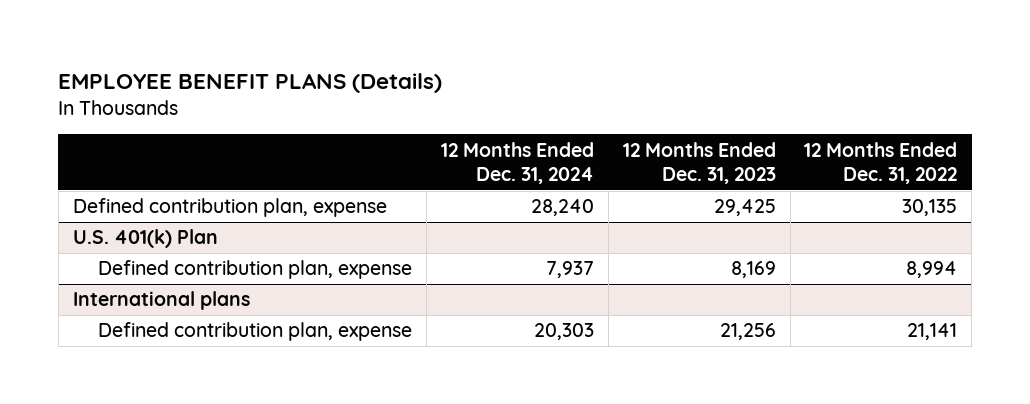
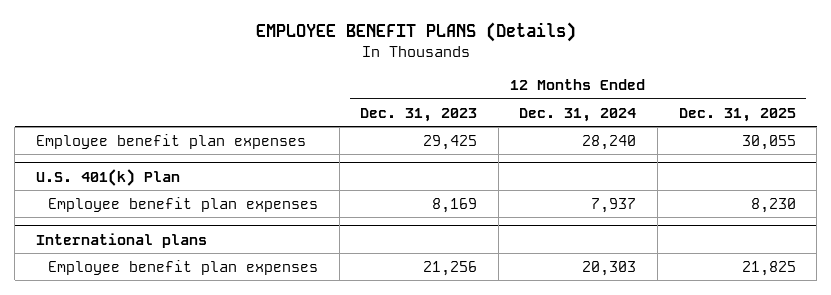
- | 12 Months Ended Dec. 31, 2024 | 12 Months Ended Dec. 31, 2023 | 12 Months Ended Dec. 31, 2022
+ | 12 Months Ended Dec. 31, 2023 | 12 Months Ended Dec. 31, 2024 | 12 Months Ended Dec. 31, 2025
- Defined contribution plan, expense | 28,240 | 29,425 | 30,135
+ Employee benefit plan expenses | 29,425 | 28,240 | 30,055
@ U.S. 401(k) Plan
- Defined contribution plan, expense | 7,937 | 8,169 | 8,994
+ Employee benefit plan expenses | 8,169 | 7,937 | 8,230
@ International plans
- Defined contribution plan, expense | 20,303 | 21,256 | 21,141
+ Employee benefit plan expenses | 21,256 | 20,303 | 21,825

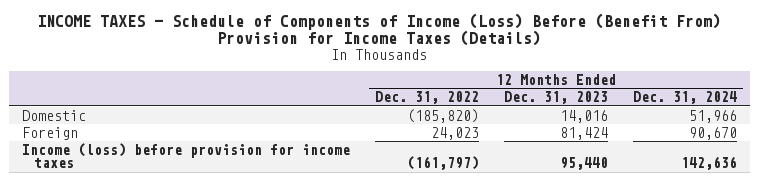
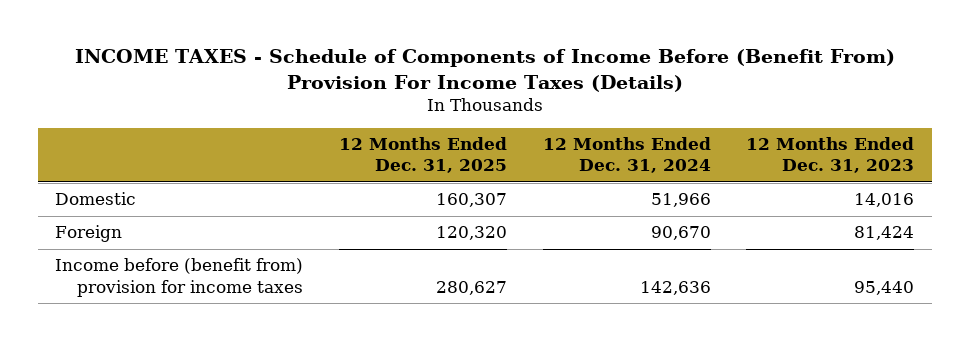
- INCOME TAXES - Schedule of Components of Income (Loss) Before (Benefit From) Provision for Income Taxes (Details)
+ INCOME TAXES - Schedule of Components of Income Before (Benefit From) Provision For Income Taxes (Details)
- | 12 Months Ended Dec. 31, 2022 | 12 Months Ended Dec. 31, 2023 | 12 Months Ended Dec. 31, 2024
+ | 12 Months Ended Dec. 31, 2025 | 12 Months Ended Dec. 31, 2024 | 12 Months Ended Dec. 31, 2023
- Income (loss) before provision for income taxes | (161,797) | 95,440 | 142,636
+ Income before (benefit from) provision for income taxes | 280,627 | 142,636 | 95,440

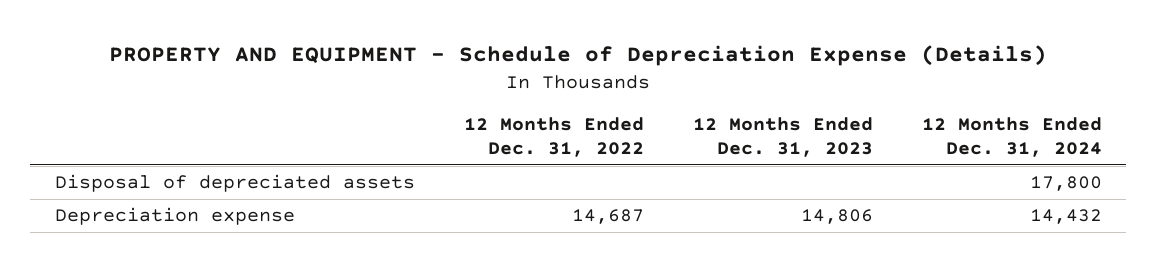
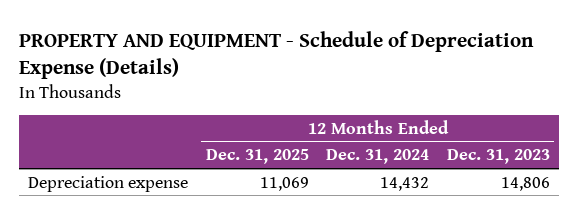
- | 12 Months Ended Dec. 31, 2022 | 12 Months Ended Dec. 31, 2023 | 12 Months Ended Dec. 31, 2024
+ | 12 Months Ended Dec. 31, 2025 | 12 Months Ended Dec. 31, 2024 | 12 Months Ended Dec. 31, 2023
- Disposal of depreciated assets | | | 17,800

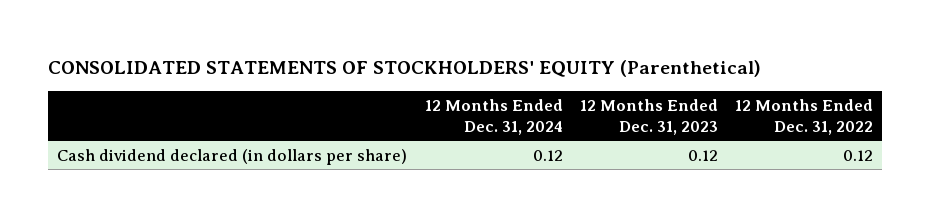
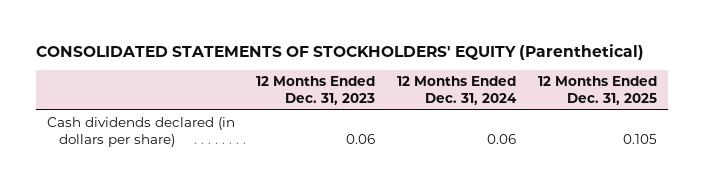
- | 12 Months Ended Dec. 31, 2024 | 12 Months Ended Dec. 31, 2023 | 12 Months Ended Dec. 31, 2022
+ | 12 Months Ended Dec. 31, 2023 | 12 Months Ended Dec. 31, 2024 | 12 Months Ended Dec. 31, 2025
- Cash dividend declared (in dollars per share) | 0.12 | 0.12 | 0.12
+ Cash dividends declared (in dollars per share) | 0.06 | 0.06 | 0.105

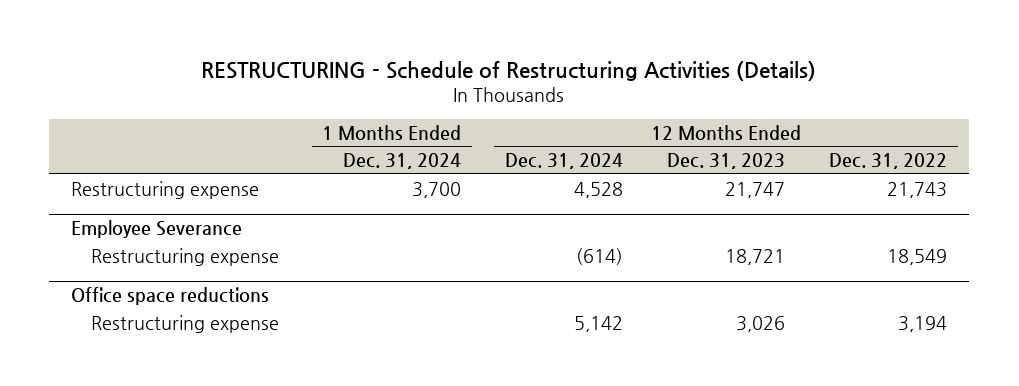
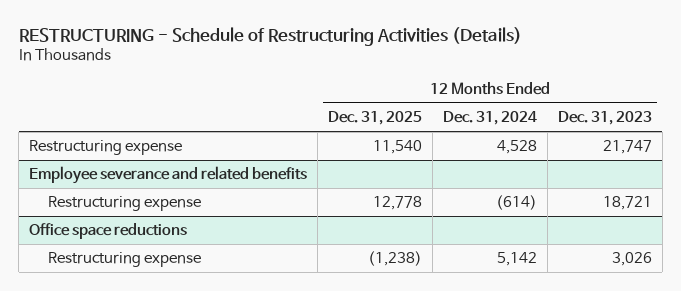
- | 1 Months Ended Dec. 31, 2024 | 12 Months Ended Dec. 31, 2024 | 12 Months Ended Dec. 31, 2023 | 12 Months Ended Dec. 31, 2022
+ | 12 Months Ended Dec. 31, 2025 | 12 Months Ended Dec. 31, 2024 | 12 Months Ended Dec. 31, 2023
- Employee Severance
+ Employee severance and related benefits

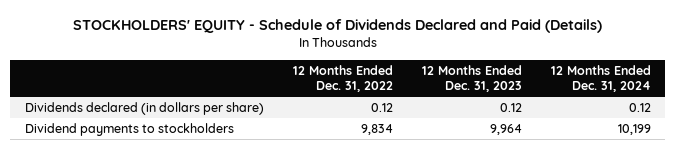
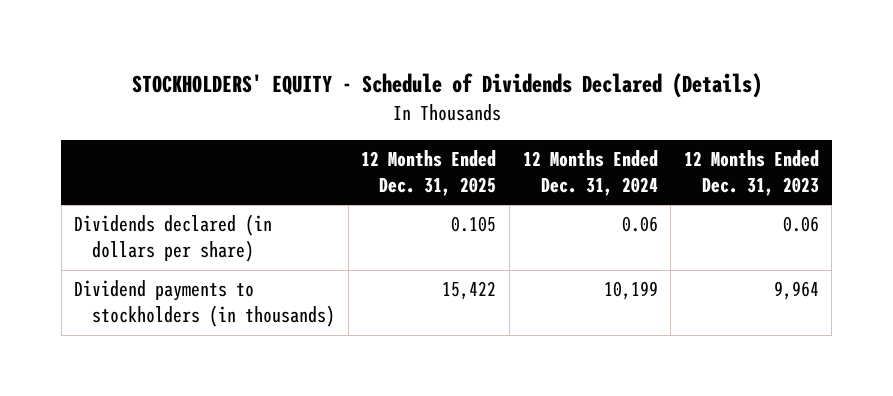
- STOCKHOLDERS' EQUITY - Schedule of Dividends Declared and Paid (Details)
+ STOCKHOLDERS' EQUITY - Schedule of Dividends Declared (Details)
- | 12 Months Ended Dec. 31, 2022 | 12 Months Ended Dec. 31, 2023 | 12 Months Ended Dec. 31, 2024
+ | 12 Months Ended Dec. 31, 2025 | 12 Months Ended Dec. 31, 2024 | 12 Months Ended Dec. 31, 2023
- Dividends declared (in dollars per share) | 0.12 | 0.12 | 0.12
- Dividend payments to stockholders | 9,834 | 9,964 | 10,199
+ Dividends declared (in dollars per share) | 0.105 | 0.06 | 0.06
+ Dividend payments to stockholders (in thousands) | 15,422 | 10,199 | 9,964

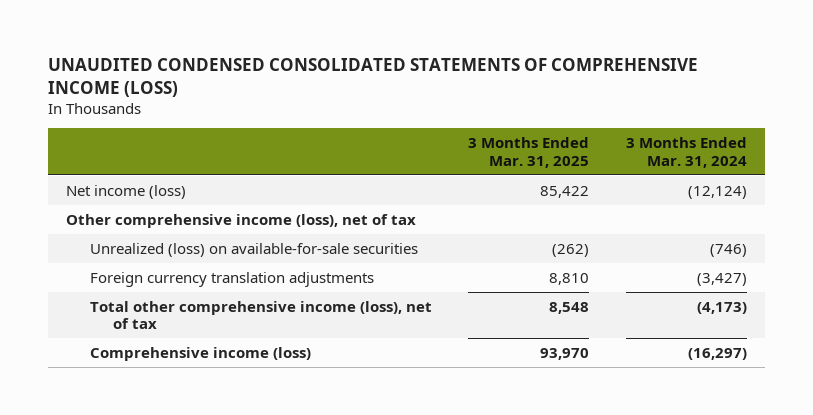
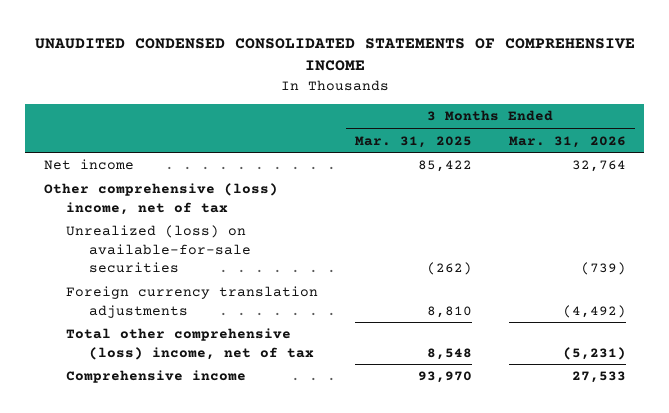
- UNAUDITED CONDENSED CONSOLIDATED STATEMENTS OF COMPREHENSIVE INCOME (LOSS)
+ UNAUDITED CONDENSED CONSOLIDATED STATEMENTS OF COMPREHENSIVE INCOME
- | 3 Months Ended Mar. 31, 2025 | 3 Months Ended Mar. 31, 2024
+ | 3 Months Ended Mar. 31, 2025 | 3 Months Ended Mar. 31, 2026
- Net income (loss) | 85,422 | (12,124)
- Other comprehensive income (loss), net of tax
+ Net income | 85,422 | 32,764
+ Other comprehensive (loss) income, net of tax
- Total other comprehensive income (loss), net of tax | 8,548 | (4,173)
- Comprehensive income (loss) | 93,970 | (16,297)
+ Total other comprehensive (loss) income, net of tax | 8,548 | (5,231)
+ Comprehensive income | 93,970 | 27,533

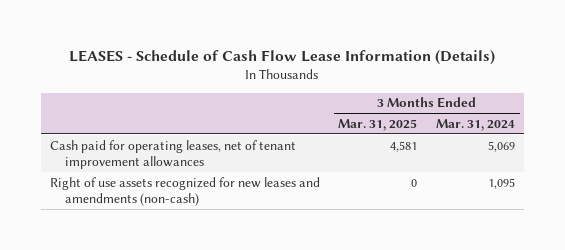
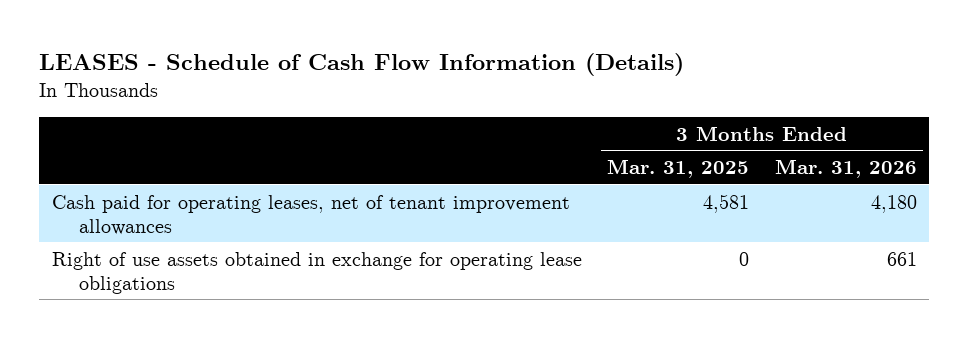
- LEASES - Schedule of Cash Flow Lease Information (Details)
+ LEASES - Schedule of Cash Flow Information (Details)
- | 3 Months Ended Mar. 31, 2025 | 3 Months Ended Mar. 31, 2024
+ | 3 Months Ended Mar. 31, 2025 | 3 Months Ended Mar. 31, 2026
- Right of use assets recognized for new leases and amendments (non-cash) | 0 | 1,095
+ Right of use assets obtained in exchange for operating lease obligations | 0 | 661

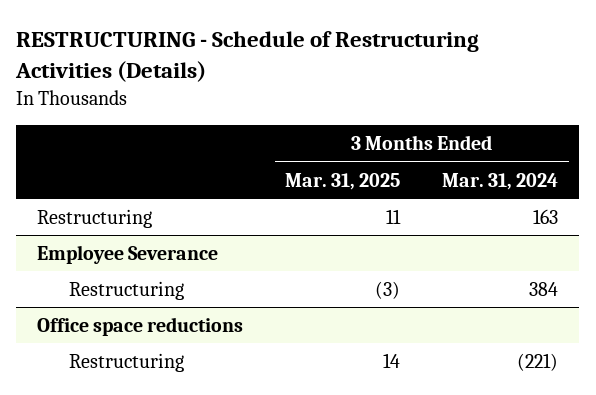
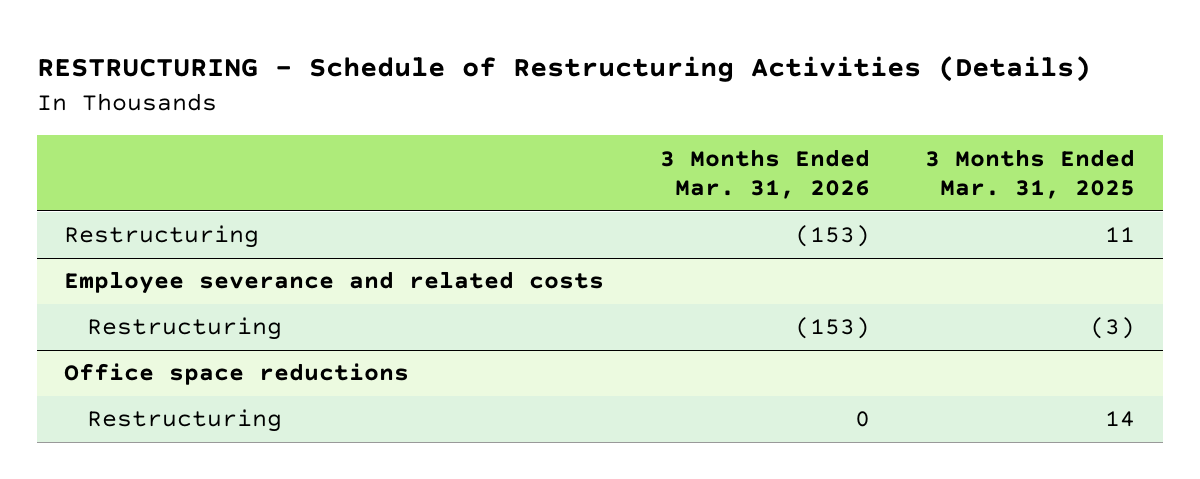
- | 3 Months Ended Mar. 31, 2025 | 3 Months Ended Mar. 31, 2024
+ | 3 Months Ended Mar. 31, 2026 | 3 Months Ended Mar. 31, 2025
- Employee Severance
+ Employee severance and related costs

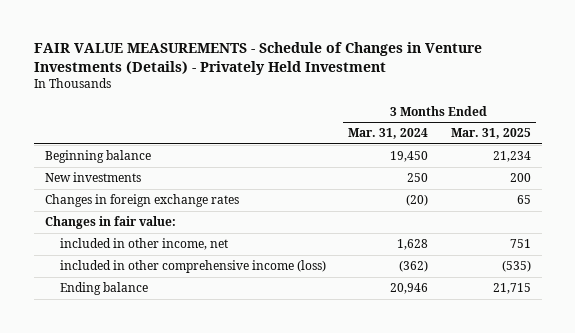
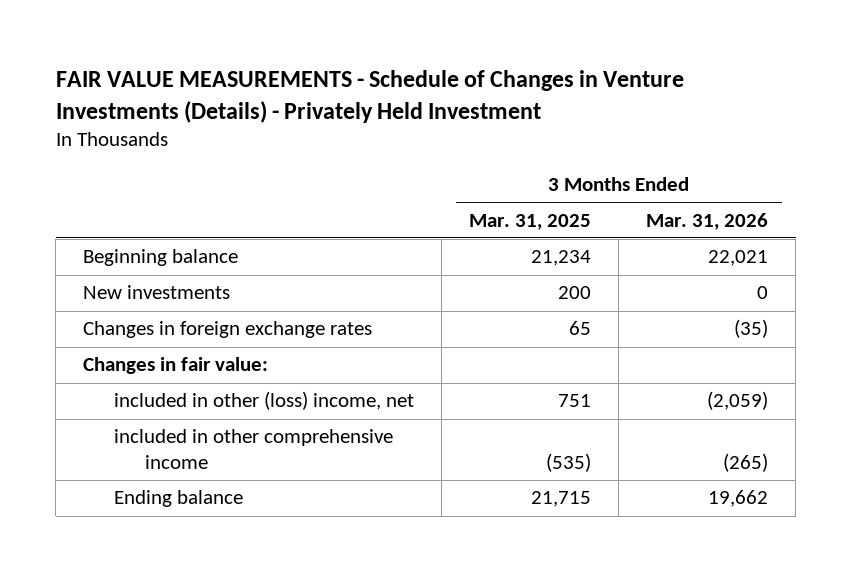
- | 3 Months Ended Mar. 31, 2024 | 3 Months Ended Mar. 31, 2025
+ | 3 Months Ended Mar. 31, 2025 | 3 Months Ended Mar. 31, 2026
- included in other income, net | 1,628 | 751
- included in other comprehensive income (loss) | (362) | (535)
+ included in other (loss) income, net | 751 | (2,059)
+ included in other comprehensive income | (535) | (265)

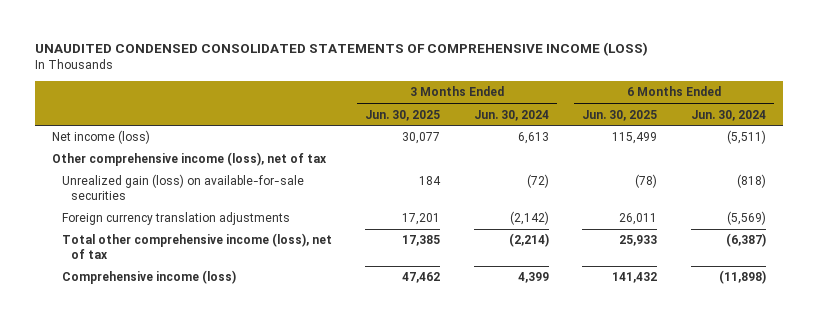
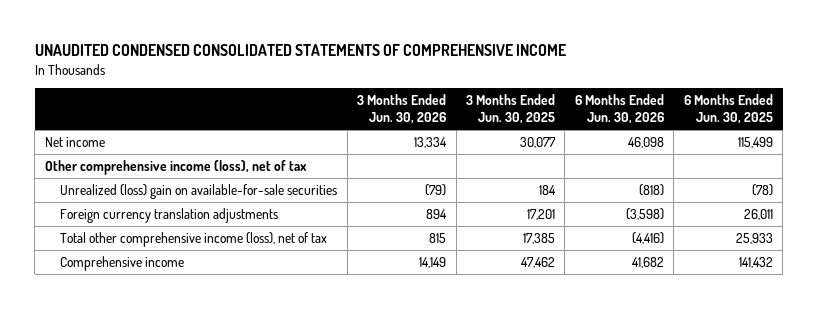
- UNAUDITED CONDENSED CONSOLIDATED STATEMENTS OF COMPREHENSIVE INCOME (LOSS)
+ UNAUDITED CONDENSED CONSOLIDATED STATEMENTS OF COMPREHENSIVE INCOME
- | 3 Months Ended Jun. 30, 2025 | 3 Months Ended Jun. 30, 2024 | 6 Months Ended Jun. 30, 2025 | 6 Months Ended Jun. 30, 2024
+ | 3 Months Ended Jun. 30, 2026 | 3 Months Ended Jun. 30, 2025 | 6 Months Ended Jun. 30, 2026 | 6 Months Ended Jun. 30, 2025
- Net income (loss) | 30,077 | 6,613 | 115,499 | (5,511)
+ Net income | 13,334 | 30,077 | 46,098 | 115,499
- Unrealized gain (loss) on available-for-sale securities | 184 | (72) | (78) | (818)
+ Unrealized (loss) gain on available-for-sale securities | (79) | 184 | (818) | (78)
- Comprehensive income (loss) | 47,462 | 4,399 | 141,432 | (11,898)
+ Comprehensive income | 14,149 | 47,462 | 41,682 | 141,432

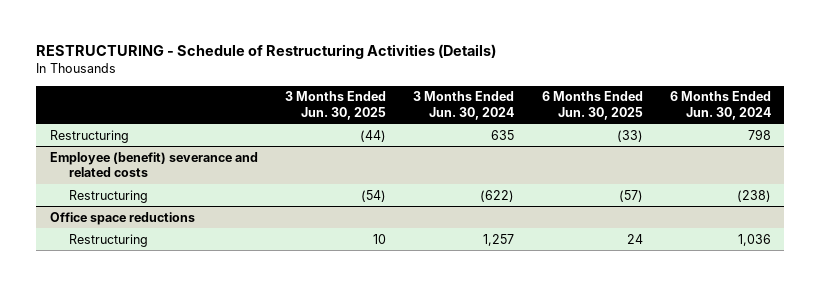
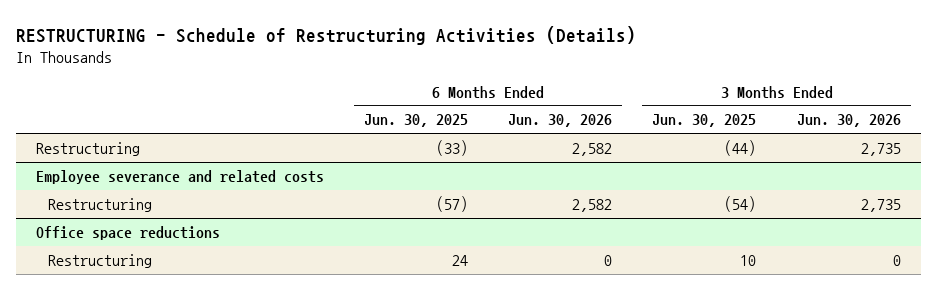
- | 3 Months Ended Jun. 30, 2025 | 3 Months Ended Jun. 30, 2024 | 6 Months Ended Jun. 30, 2025 | 6 Months Ended Jun. 30, 2024
+ | 6 Months Ended Jun. 30, 2025 | 6 Months Ended Jun. 30, 2026 | 3 Months Ended Jun. 30, 2025 | 3 Months Ended Jun. 30, 2026
- Employee (benefit) severance and related costs
+ Employee severance and related costs

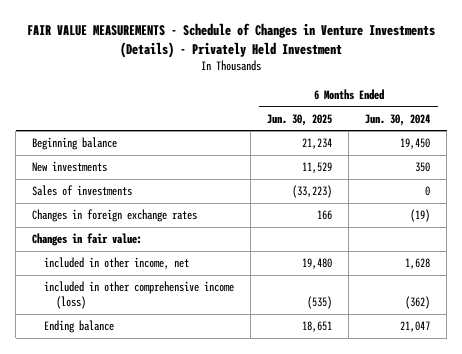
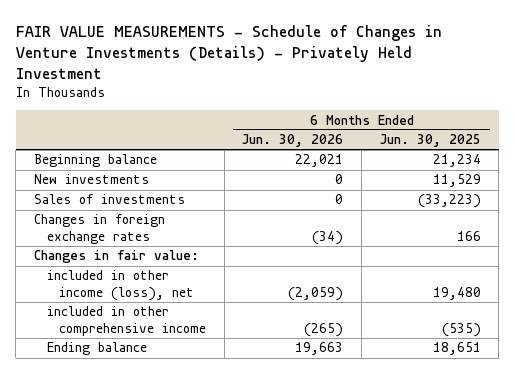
- | 6 Months Ended Jun. 30, 2025 | 6 Months Ended Jun. 30, 2024
+ | 6 Months Ended Jun. 30, 2026 | 6 Months Ended Jun. 30, 2025
- included in other income, net | 19,480 | 1,628
- included in other comprehensive income (loss) | (535) | (362)
+ included in other income (loss), net | (2,059) | 19,480
+ included in other comprehensive income | (265) | (535)

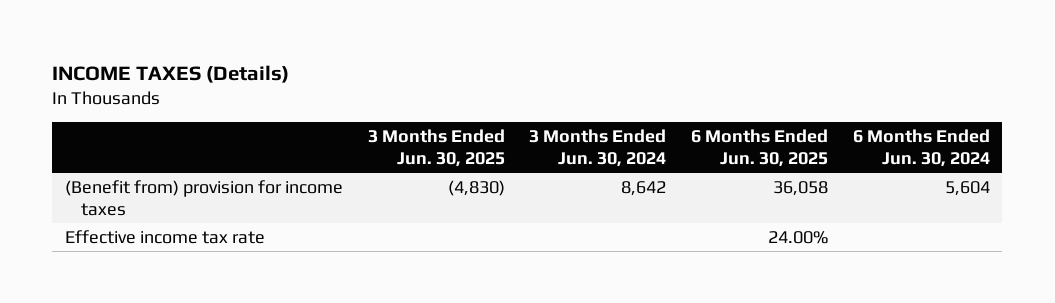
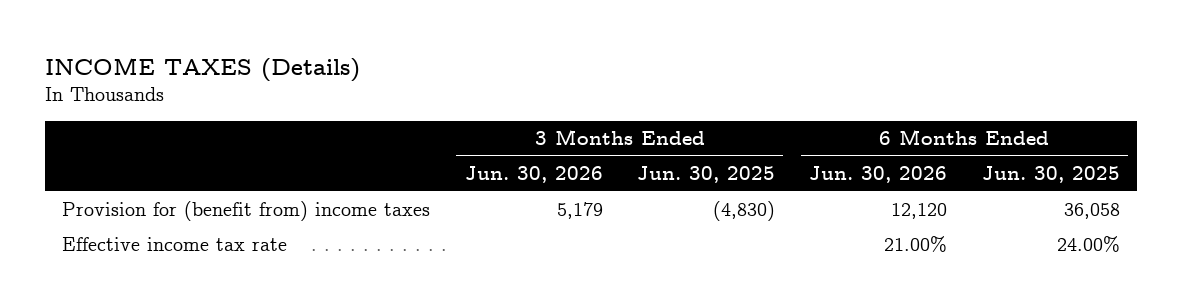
- | 3 Months Ended Jun. 30, 2025 | 3 Months Ended Jun. 30, 2024 | 6 Months Ended Jun. 30, 2025 | 6 Months Ended Jun. 30, 2024
+ | 3 Months Ended Jun. 30, 2026 | 3 Months Ended Jun. 30, 2025 | 6 Months Ended Jun. 30, 2026 | 6 Months Ended Jun. 30, 2025
- (Benefit from) provision for income taxes | (4,830) | 8,642 | 36,058 | 5,604
+ Provision for (benefit from) income taxes | 5,179 | (4,830) | 12,120 | 36,058

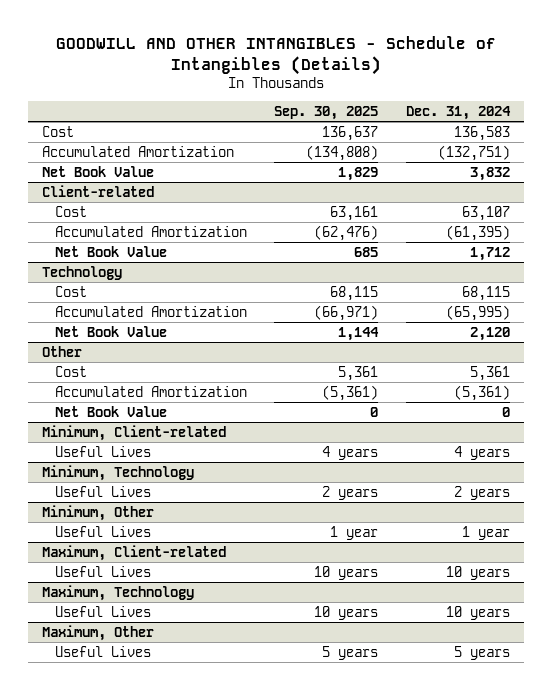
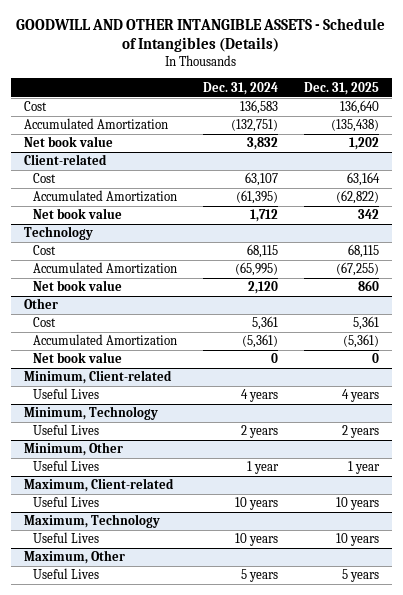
- GOODWILL AND OTHER INTANGIBLES - Schedule of Intangibles (Details)
+ GOODWILL AND OTHER INTANGIBLE ASSETS - Schedule of Intangibles (Details)
- | Sep. 30, 2025 | Dec. 31, 2024
+ | Dec. 31, 2024 | Dec. 31, 2025
- Net Book Value | 1,829 | 3,832
+ Net book value | 3,832 | 1,202
@ Client-related
- Net Book Value | 685 | 1,712
+ Net book value | 1,712 | 342
@ Technology
- Net Book Value | 1,144 | 2,120
+ Net book value | 2,120 | 860
@ Other
- Net Book Value | 0 | 0
+ Net book value | 0 | 0

